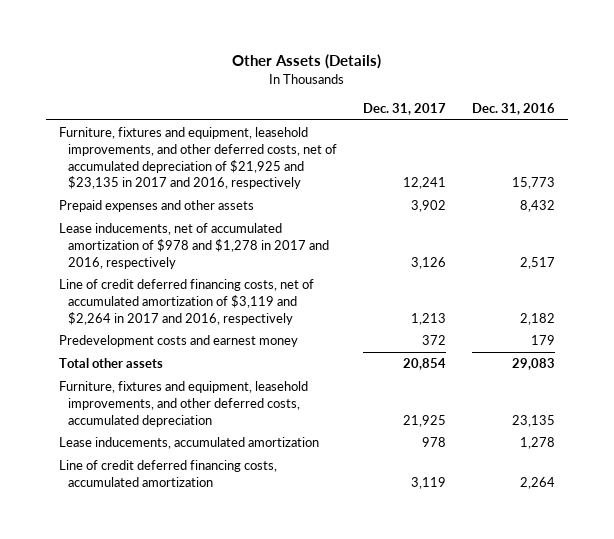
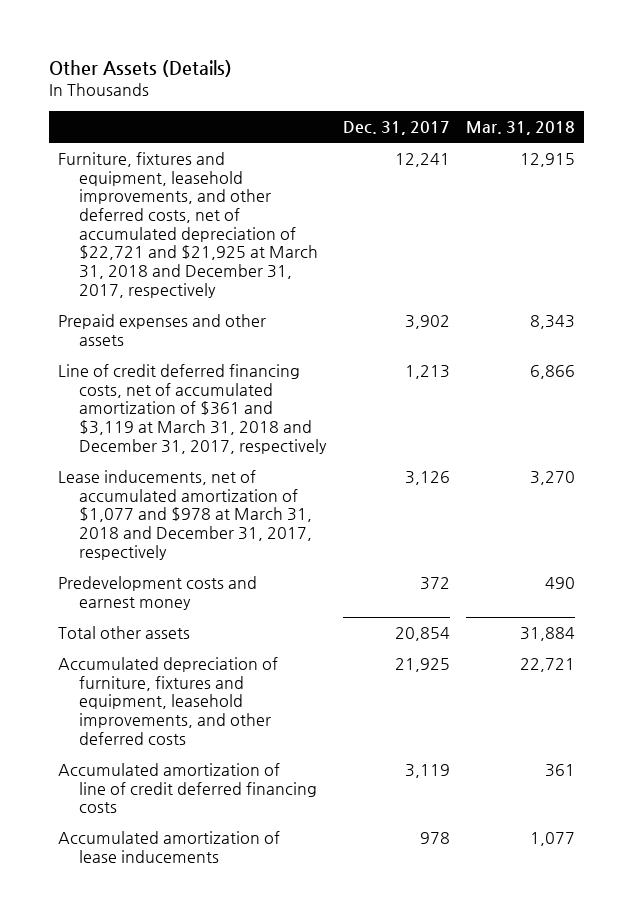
- | Dec. 31, 2017 | Dec. 31, 2016
+ | Dec. 31, 2017 | Mar. 31, 2018
- Furniture, fixtures and equipment, leasehold improvements, and other deferred costs, net of accumulated depreciation of $21,925 and $23,135 in 2017 and 2016, respectively | 12,241 | 15,773
+ Furniture, fixtures and equipment, leasehold improvements, and other deferred costs, net of accumulated depreciation of $22,721 and $21,925 at March 31, 2018 and December 31, 2017, respectively | 12,241 | 12,915
- Lease inducements, net of accumulated amortization of $978 and $1,278 in 2017 and 2016, respectively | 3,126 | 2,517
- Line of credit deferred financing costs, net of accumulated amortization of $3,119 and $2,264 in 2017 and 2016, respectively | 1,213 | 2,182
+ Line of credit deferred financing costs, net of accumulated amortization of $361 and $3,119 at March 31, 2018 and December 31, 2017, respectively | 1,213 | 6,866
+ Lease inducements, net of accumulated amortization of $1,077 and $978 at March 31, 2018 and December 31, 2017, respectively | 3,126 | 3,270
- Furniture, fixtures and equipment, leasehold improvements, and other deferred costs, accumulated depreciation | 21,925 | 23,135
- Lease inducements, accumulated amortization | 978 | 1,278
- Line of credit deferred financing costs, accumulated amortization | 3,119 | 2,264
+ Accumulated depreciation of furniture, fixtures and equipment, leasehold improvements, and other deferred costs | 21,925 | 22,721
+ Accumulated amortization of line of credit deferred financing costs | 3,119 | 361
+ Accumulated amortization of lease inducements | 978 | 1,077

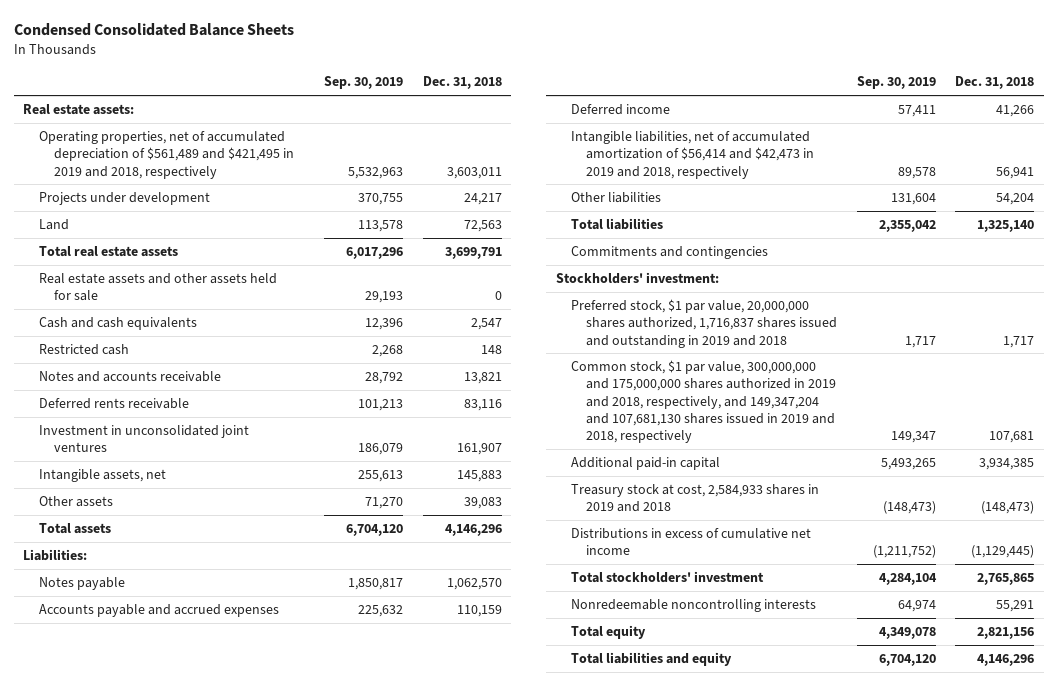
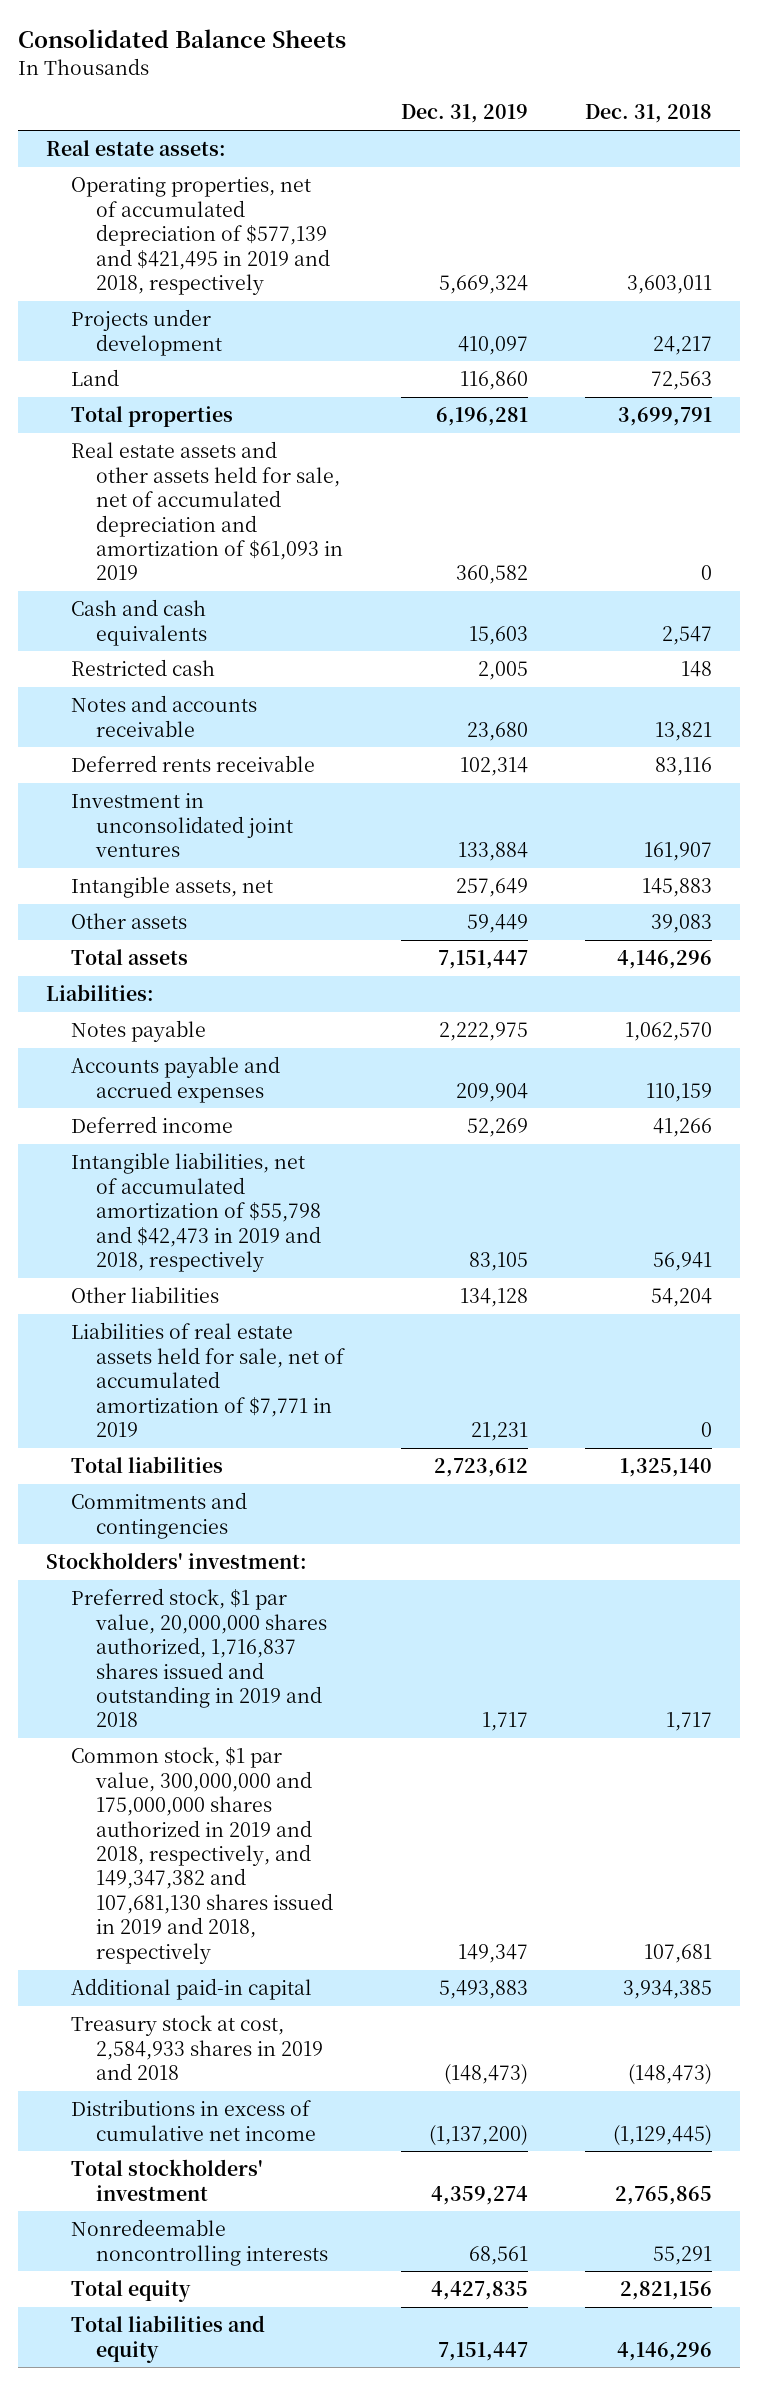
- Condensed Consolidated Balance Sheets
+ Consolidated Balance Sheets
- | Sep. 30, 2019 | Dec. 31, 2018
+ | Dec. 31, 2019 | Dec. 31, 2018
- Operating properties, net of accumulated depreciation of $561,489 and $421,495 in 2019 and 2018, respectively | 5,532,963 | 3,603,011
+ Operating properties, net of accumulated depreciation of $577,139 and $421,495 in 2019 and 2018, respectively | 5,669,324 | 3,603,011
- Total real estate assets | 6,017,296 | 3,699,791
- Real estate assets and other assets held for sale | 29,193 | 0
+ Total properties | 6,196,281 | 3,699,791
+ Real estate assets and other assets held for sale, net of accumulated depreciation and amortization of $61,093 in 2019 | 360,582 | 0
- Intangible liabilities, net of accumulated amortization of $56,414 and $42,473 in 2019 and 2018, respectively | 89,578 | 56,941
+ Intangible liabilities, net of accumulated amortization of $55,798 and $42,473 in 2019 and 2018, respectively | 83,105 | 56,941
+ Liabilities of real estate assets held for sale, net of accumulated amortization of $7,771 in 2019 | 21,231 | 0
- Common stock, $1 par value, 300,000,000 and 175,000,000 shares authorized in 2019 and 2018, respectively, and 149,347,204 and 107,681,130 shares issued in 2019 and 2018, respectively | 149,347 | 107,681
+ Common stock, $1 par value, 300,000,000 and 175,000,000 shares authorized in 2019 and 2018, respectively, and 149,347,382 and 107,681,130 shares issued in 2019 and 2018, respectively | 149,347 | 107,681

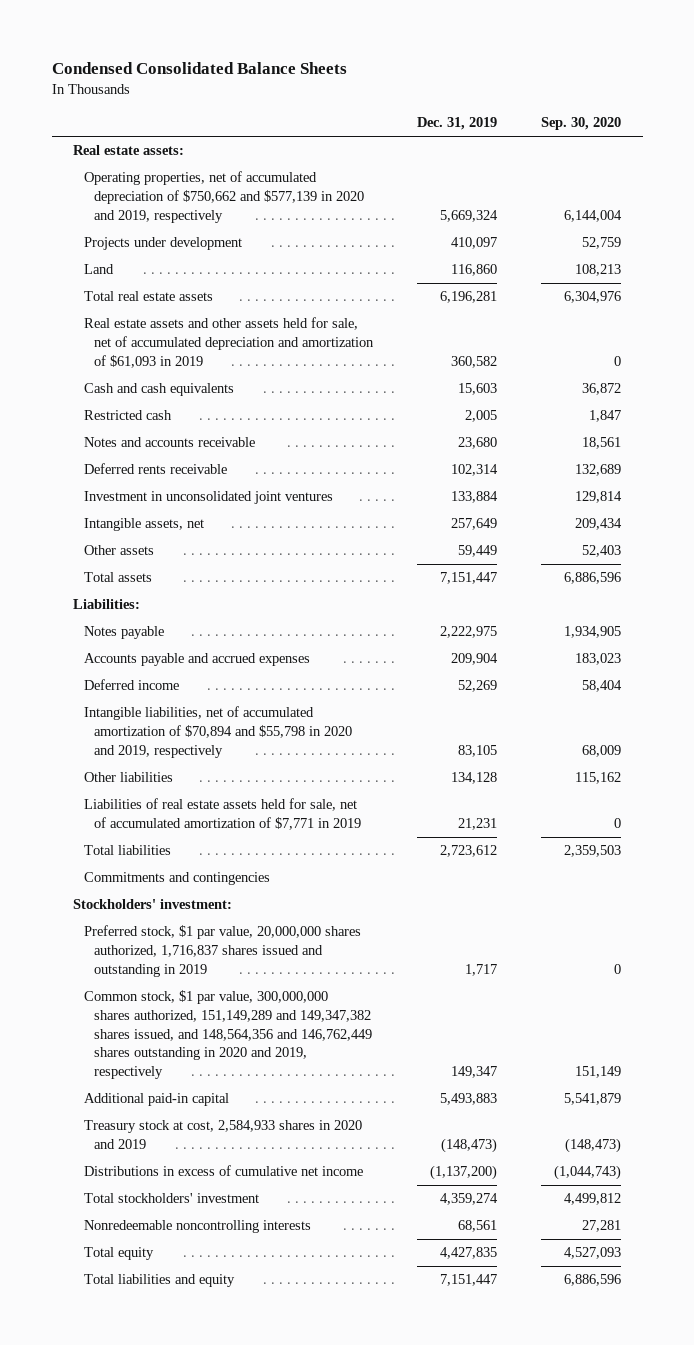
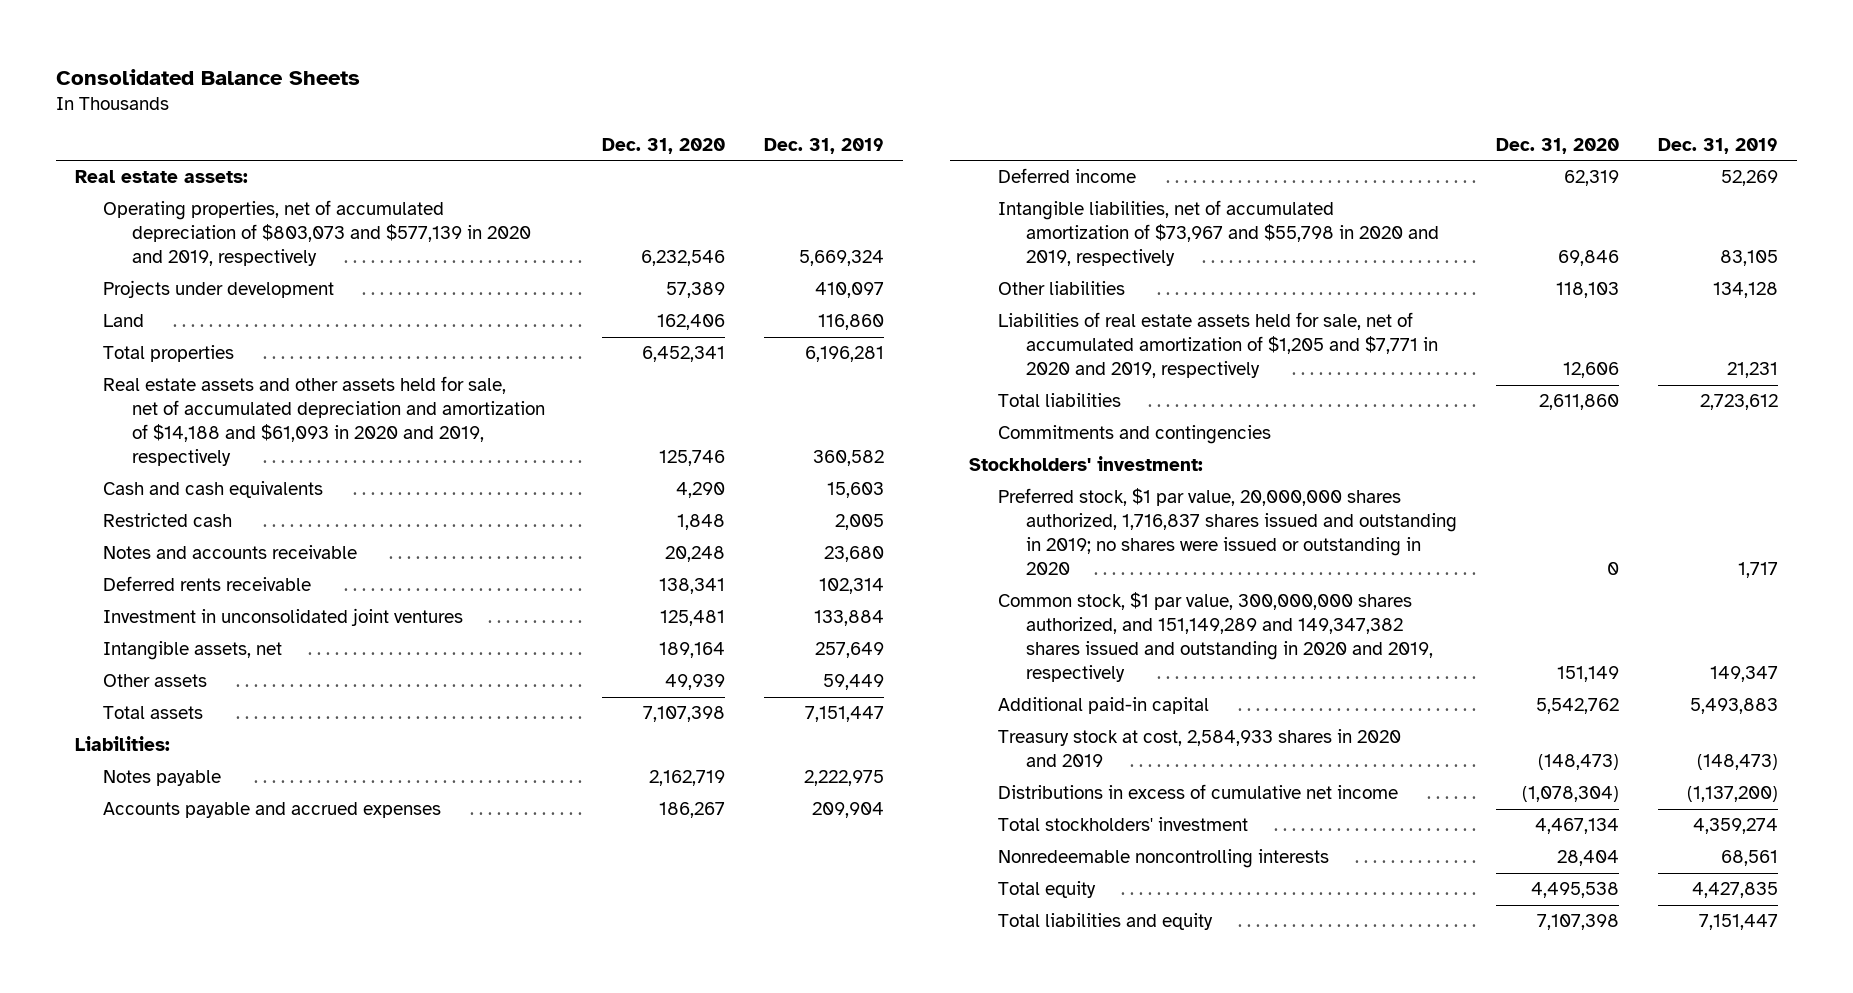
- Condensed Consolidated Balance Sheets
+ Consolidated Balance Sheets
- | Dec. 31, 2019 | Sep. 30, 2020
+ | Dec. 31, 2020 | Dec. 31, 2019
- Operating properties, net of accumulated depreciation of $750,662 and $577,139 in 2020 and 2019, respectively | 5,669,324 | 6,144,004
+ Operating properties, net of accumulated depreciation of $803,073 and $577,139 in 2020 and 2019, respectively | 6,232,546 | 5,669,324
- Total real estate assets | 6,196,281 | 6,304,976
- Real estate assets and other assets held for sale, net of accumulated depreciation and amortization of $61,093 in 2019 | 360,582 | 0
+ Total properties | 6,452,341 | 6,196,281
+ Real estate assets and other assets held for sale, net of accumulated depreciation and amortization of $14,188 and $61,093 in 2020 and 2019, respectively | 125,746 | 360,582
- Intangible liabilities, net of accumulated amortization of $70,894 and $55,798 in 2020 and 2019, respectively | 83,105 | 68,009
+ Intangible liabilities, net of accumulated amortization of $73,967 and $55,798 in 2020 and 2019, respectively | 69,846 | 83,105
- Liabilities of real estate assets held for sale, net of accumulated amortization of $7,771 in 2019 | 21,231 | 0
+ Liabilities of real estate assets held for sale, net of accumulated amortization of $1,205 and $7,771 in 2020 and 2019, respectively | 12,606 | 21,231
- Preferred stock, $1 par value, 20,000,000 shares authorized, 1,716,837 shares issued and outstanding in 2019 | 1,717 | 0
- Common stock, $1 par value, 300,000,000 shares authorized, 151,149,289 and 149,347,382 shares issued, and 148,564,356 and 146,762,449 shares outstanding in 2020 and 2019, respectively | 149,347 | 151,149
+ Preferred stock, $1 par value, 20,000,000 shares authorized, 1,716,837 shares issued and outstanding in 2019; no shares were issued or outstanding in 2020 | 0 | 1,717
+ Common stock, $1 par value, 300,000,000 shares authorized, and 151,149,289 and 149,347,382 shares issued and outstanding in 2020 and 2019, respectively | 151,149 | 149,347

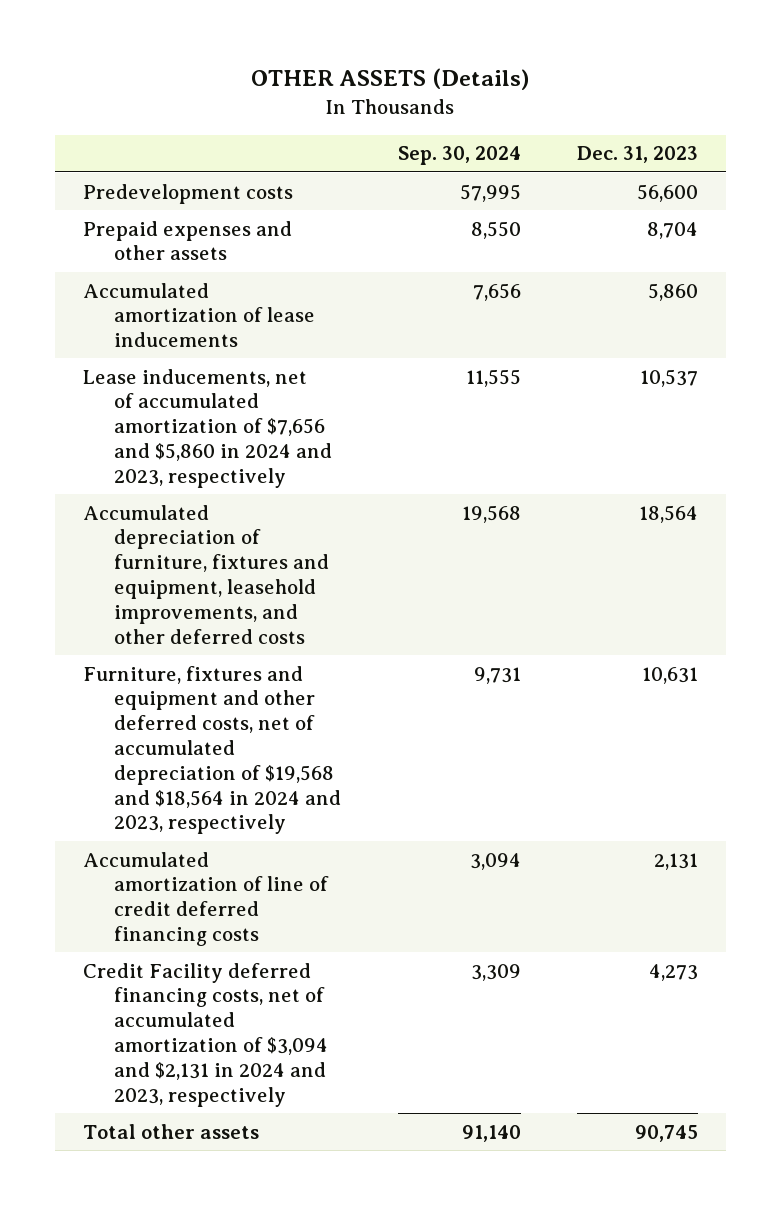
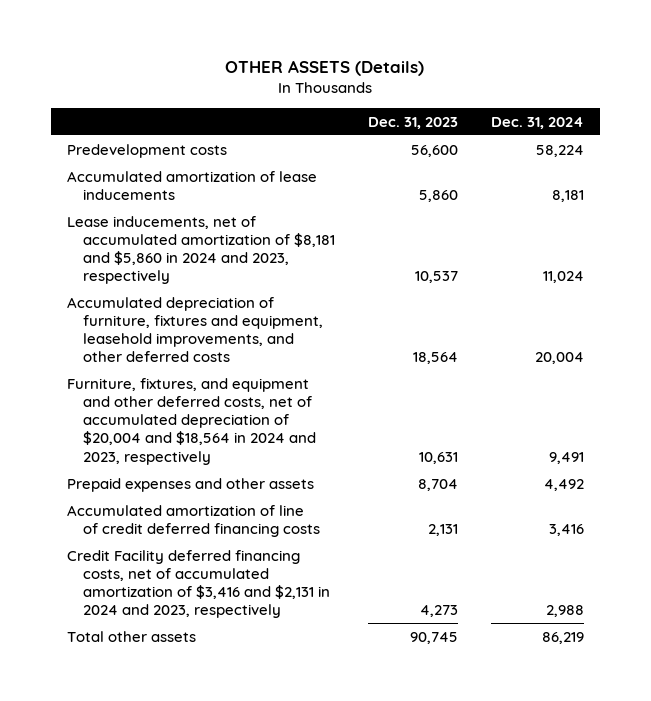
- | Sep. 30, 2024 | Dec. 31, 2023
+ | Dec. 31, 2023 | Dec. 31, 2024
- Lease inducements, net of accumulated amortization of $7,656 and $5,860 in 2024 and 2023, respectively | 11,555 | 10,537
+ Lease inducements, net of accumulated amortization of $8,181 and $5,860 in 2024 and 2023, respectively | 10,537 | 11,024
- Furniture, fixtures and equipment and other deferred costs, net of accumulated depreciation of $19,568 and $18,564 in 2024 and 2023, respectively | 9,731 | 10,631
+ Furniture, fixtures, and equipment and other deferred costs, net of accumulated depreciation of $20,004 and $18,564 in 2024 and 2023, respectively | 10,631 | 9,491
moved down: Prepaid expenses and other assets | 8,704 | 4,492
- Credit Facility deferred financing costs, net of accumulated amortization of $3,094 and $2,131 in 2024 and 2023, respectively | 3,309 | 4,273
+ Credit Facility deferred financing costs, net of accumulated amortization of $3,416 and $2,131 in 2024 and 2023, respectively | 4,273 | 2,988

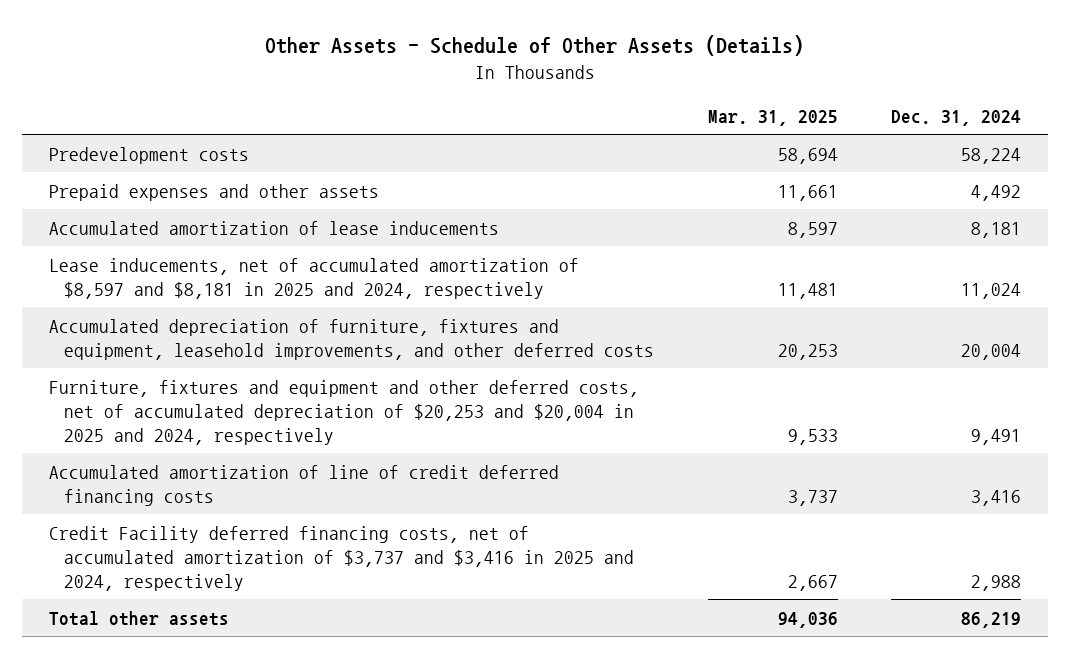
- OTHER ASSETS (Details)
+ Other Assets - Schedule of Other Assets (Details)
- | Dec. 31, 2023 | Dec. 31, 2024
+ | Mar. 31, 2025 | Dec. 31, 2024
moved up: Prepaid expenses and other assets | 11,661 | 4,492
- Lease inducements, net of accumulated amortization of $8,181 and $5,860 in 2024 and 2023, respectively | 10,537 | 11,024
+ Lease inducements, net of accumulated amortization of $8,597 and $8,181 in 2025 and 2024, respectively | 11,481 | 11,024
- Furniture, fixtures, and equipment and other deferred costs, net of accumulated depreciation of $20,004 and $18,564 in 2024 and 2023, respectively | 10,631 | 9,491
+ Furniture, fixtures and equipment and other deferred costs, net of accumulated depreciation of $20,253 and $20,004 in 2025 and 2024, respectively | 9,533 | 9,491
- Credit Facility deferred financing costs, net of accumulated amortization of $3,416 and $2,131 in 2024 and 2023, respectively | 4,273 | 2,988
+ Credit Facility deferred financing costs, net of accumulated amortization of $3,737 and $3,416 in 2025 and 2024, respectively | 2,667 | 2,988

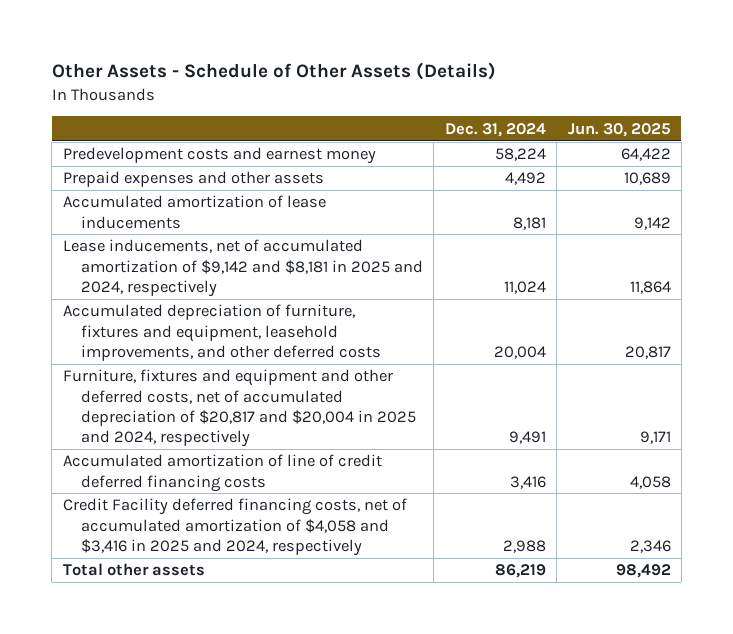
- | Mar. 31, 2025 | Dec. 31, 2024
+ | Dec. 31, 2024 | Jun. 30, 2025
- Predevelopment costs | 58,694 | 58,224
+ Predevelopment costs and earnest money | 58,224 | 64,422
- Lease inducements, net of accumulated amortization of $8,597 and $8,181 in 2025 and 2024, respectively | 11,481 | 11,024
+ Lease inducements, net of accumulated amortization of $9,142 and $8,181 in 2025 and 2024, respectively | 11,024 | 11,864
- Furniture, fixtures and equipment and other deferred costs, net of accumulated depreciation of $20,253 and $20,004 in 2025 and 2024, respectively | 9,533 | 9,491
+ Furniture, fixtures and equipment and other deferred costs, net of accumulated depreciation of $20,817 and $20,004 in 2025 and 2024, respectively | 9,491 | 9,171
- Credit Facility deferred financing costs, net of accumulated amortization of $3,737 and $3,416 in 2025 and 2024, respectively | 2,667 | 2,988
+ Credit Facility deferred financing costs, net of accumulated amortization of $4,058 and $3,416 in 2025 and 2024, respectively | 2,988 | 2,346

